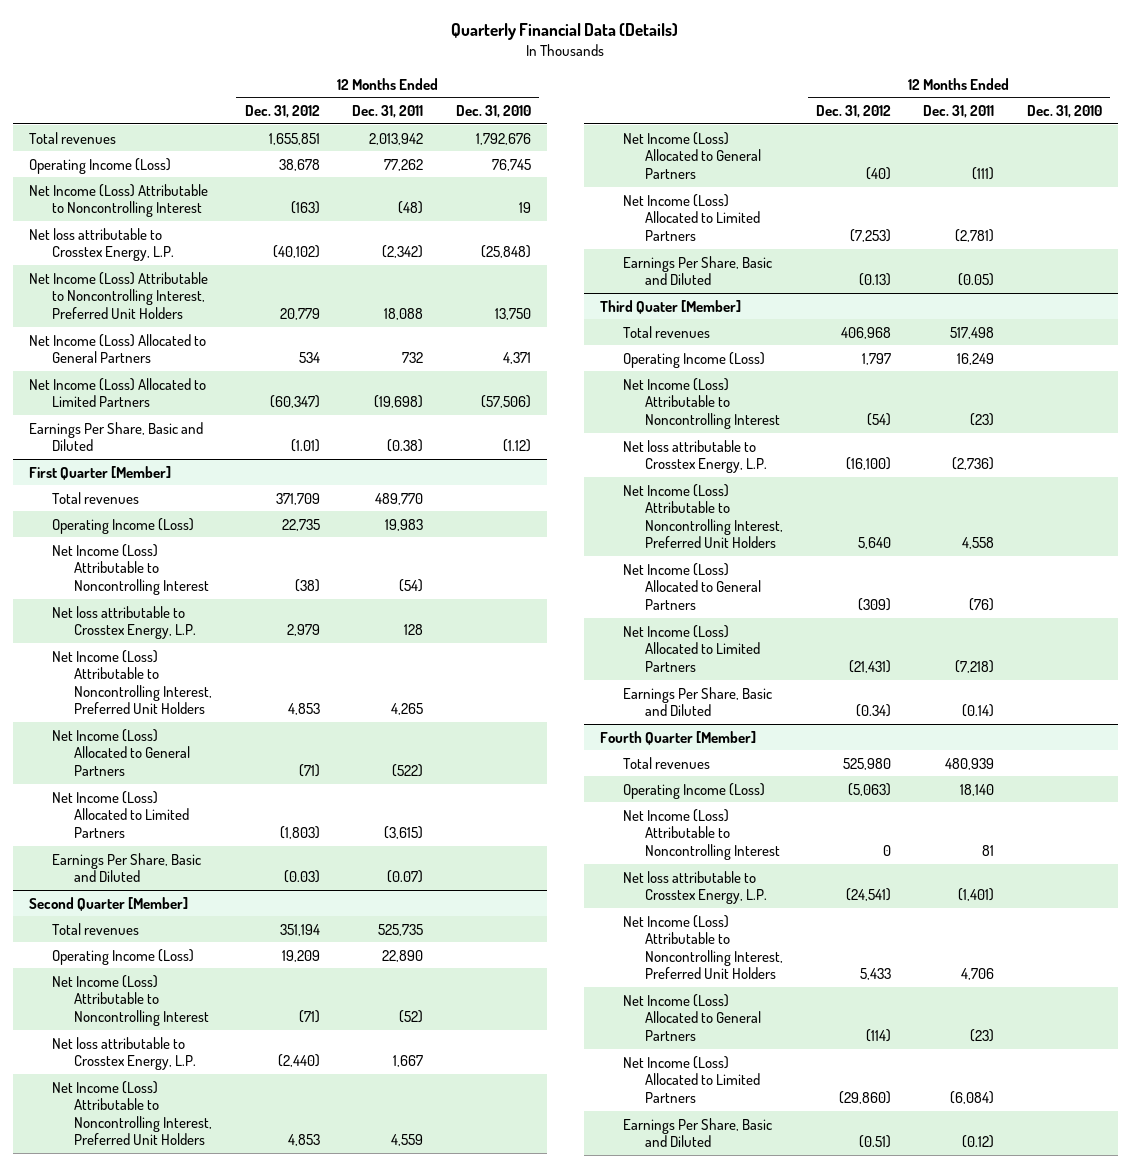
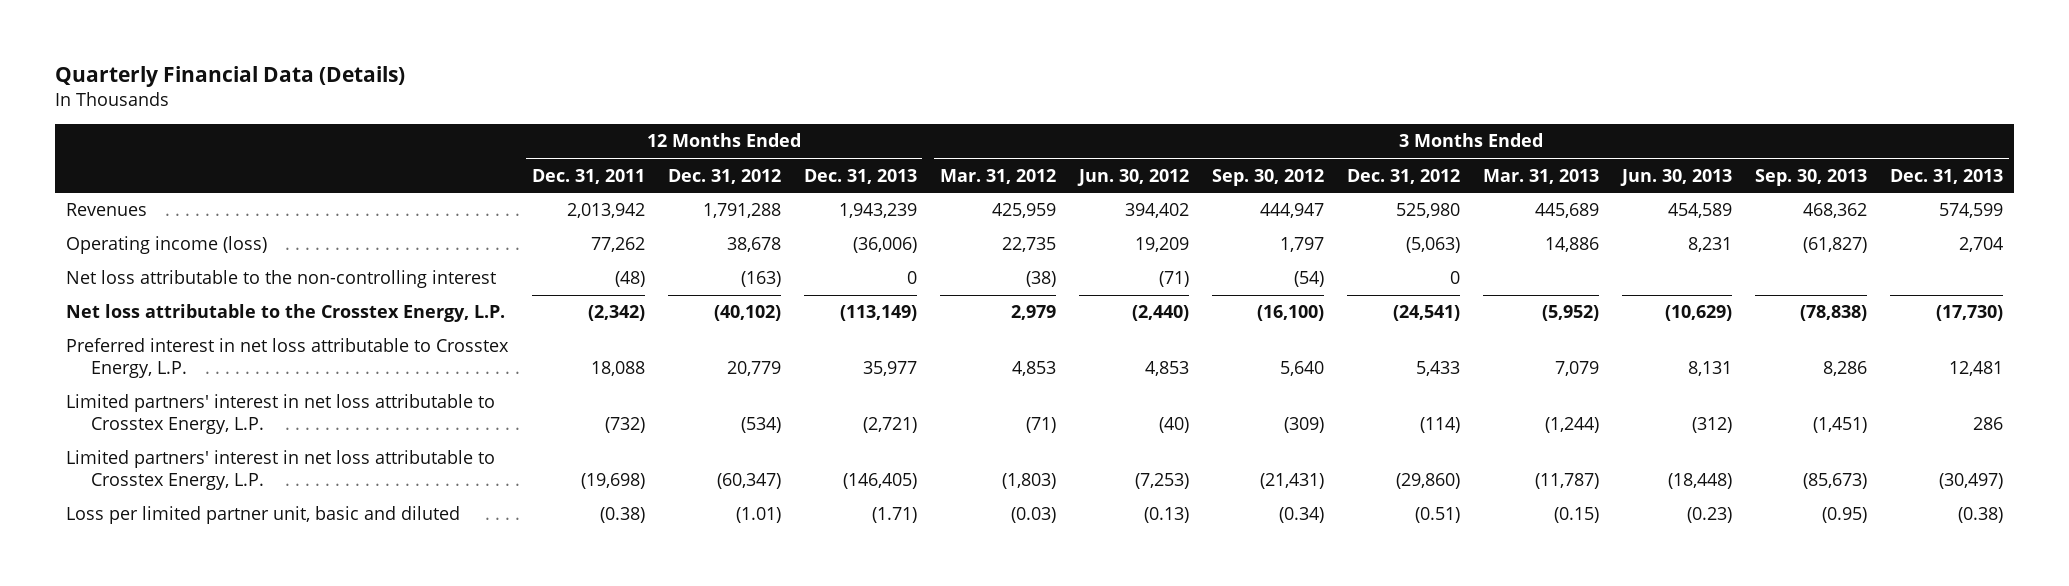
- | 12 Months Ended Dec. 31, 2012 | 12 Months Ended Dec. 31, 2011 | 12 Months Ended Dec. 31, 2010
+ | 12 Months Ended Dec. 31, 2011 | 12 Months Ended Dec. 31, 2012 | 12 Months Ended Dec. 31, 2013 | 3 Months Ended Mar. 31, 2012 | 3 Months Ended Jun. 30, 2012 | 3 Months Ended Sep. 30, 2012 | 3 Months Ended Dec. 31, 2012 | 3 Months Ended Mar. 31, 2013 | 3 Months Ended Jun. 30, 2013 | 3 Months Ended Sep. 30, 2013 | 3 Months Ended Dec. 31, 2013
- Total revenues | 1,655,851 | 2,013,942 | 1,792,676
- Operating Income (Loss) | 38,678 | 77,262 | 76,745
- Net Income (Loss) Attributable to Noncontrolling Interest | (163) | (48) | 19
- Net loss attributable to Crosstex Energy, L.P. | (40,102) | (2,342) | (25,848)
- Net Income (Loss) Attributable to Noncontrolling Interest, Preferred Unit Holders | 20,779 | 18,088 | 13,750
- Net Income (Loss) Allocated to General Partners | 534 | 732 | 4,371
- Net Income (Loss) Allocated to Limited Partners | (60,347) | (19,698) | (57,506)
- Earnings Per Share, Basic and Diluted | (1.01) | (0.38) | (1.12)
- First Quarter [Member]
- Total revenues | 371,709 | 489,770 |
- Operating Income (Loss) | 22,735 | 19,983 |
- Net Income (Loss) Attributable to Noncontrolling Interest | (38) | (54) |
- Net loss attributable to Crosstex Energy, L.P. | 2,979 | 128 |
- Net Income (Loss) Attributable to Noncontrolling Interest, Preferred Unit Holders | 4,853 | 4,265 |
- Net Income (Loss) Allocated to General Partners | (71) | (522) |
- Net Income (Loss) Allocated to Limited Partners | (1,803) | (3,615) |
- Earnings Per Share, Basic and Diluted | (0.03) | (0.07) |
- Second Quarter [Member]
- Total revenues | 351,194 | 525,735 |
- Operating Income (Loss) | 19,209 | 22,890 |
- Net Income (Loss) Attributable to Noncontrolling Interest | (71) | (52) |
- Net loss attributable to Crosstex Energy, L.P. | (2,440) | 1,667 |
- Net Income (Loss) Attributable to Noncontrolling Interest, Preferred Unit Holders | 4,853 | 4,559 |
- Net Income (Loss) Allocated to General Partners | (40) | (111) |
- Net Income (Loss) Allocated to Limited Partners | (7,253) | (2,781) |
- Earnings Per Share, Basic and Diluted | (0.13) | (0.05) |
- Third Quater [Member]
- Total revenues | 406,968 | 517,498 |
- Operating Income (Loss) | 1,797 | 16,249 |
- Net Income (Loss) Attributable to Noncontrolling Interest | (54) | (23) |
- Net loss attributable to Crosstex Energy, L.P. | (16,100) | (2,736) |
- Net Income (Loss) Attributable to Noncontrolling Interest, Preferred Unit Holders | 5,640 | 4,558 |
- Net Income (Loss) Allocated to General Partners | (309) | (76) |
- Net Income (Loss) Allocated to Limited Partners | (21,431) | (7,218) |
- Earnings Per Share, Basic and Diluted | (0.34) | (0.14) |
- Fourth Quarter [Member]
- Total revenues | 525,980 | 480,939 |
- Operating Income (Loss) | (5,063) | 18,140 |
- Net Income (Loss) Attributable to Noncontrolling Interest | 0 | 81 |
- Net loss attributable to Crosstex Energy, L.P. | (24,541) | (1,401) |
- Net Income (Loss) Attributable to Noncontrolling Interest, Preferred Unit Holders | 5,433 | 4,706 |
- Net Income (Loss) Allocated to General Partners | (114) | (23) |
- Net Income (Loss) Allocated to Limited Partners | (29,860) | (6,084) |
- Earnings Per Share, Basic and Diluted | (0.51) | (0.12) |
+ Revenues | 2,013,942 | 1,791,288 | 1,943,239 | 425,959 | 394,402 | 444,947 | 525,980 | 445,689 | 454,589 | 468,362 | 574,599
+ Operating income (loss) | 77,262 | 38,678 | (36,006) | 22,735 | 19,209 | 1,797 | (5,063) | 14,886 | 8,231 | (61,827) | 2,704
+ Net loss attributable to the non-controlling interest | (48) | (163) | 0 | (38) | (71) | (54) | 0 | | | |
+ Net loss attributable to the Crosstex Energy, L.P. | (2,342) | (40,102) | (113,149) | 2,979 | (2,440) | (16,100) | (24,541) | (5,952) | (10,629) | (78,838) | (17,730)
+ Preferred interest in net loss attributable to Crosstex Energy, L.P. | 18,088 | 20,779 | 35,977 | 4,853 | 4,853 | 5,640 | 5,433 | 7,079 | 8,131 | 8,286 | 12,481
+ Limited partners' interest in net loss attributable to Crosstex Energy, L.P. | (732) | (534) | (2,721) | (71) | (40) | (309) | (114) | (1,244) | (312) | (1,451) | 286
+ Limited partners' interest in net loss attributable to Crosstex Energy, L.P. | (19,698) | (60,347) | (146,405) | (1,803) | (7,253) | (21,431) | (29,860) | (11,787) | (18,448) | (85,673) | (30,497)
+ Loss per limited partner unit, basic and diluted | (0.38) | (1.01) | (1.71) | (0.03) | (0.13) | (0.34) | (0.51) | (0.15) | (0.23) | (0.95) | (0.38)

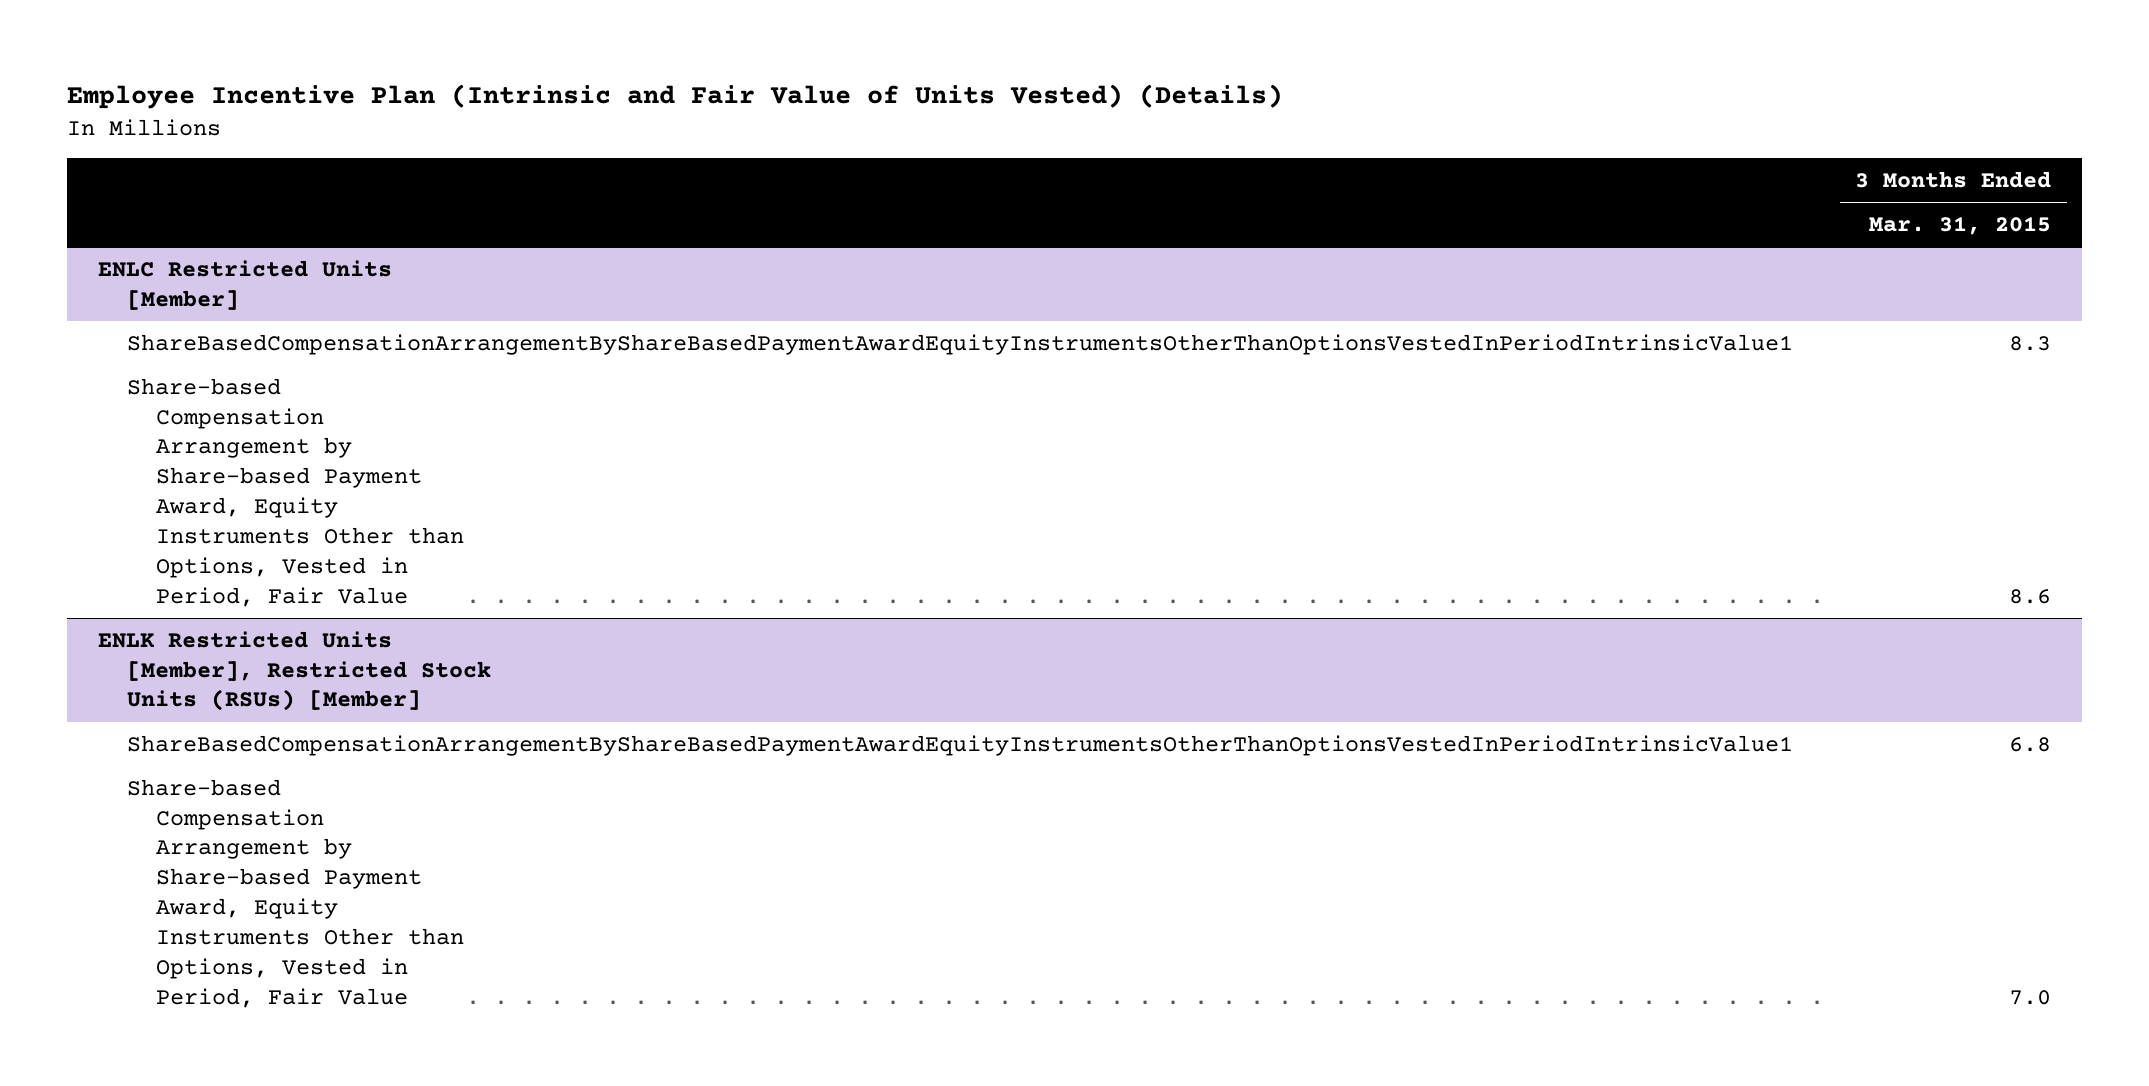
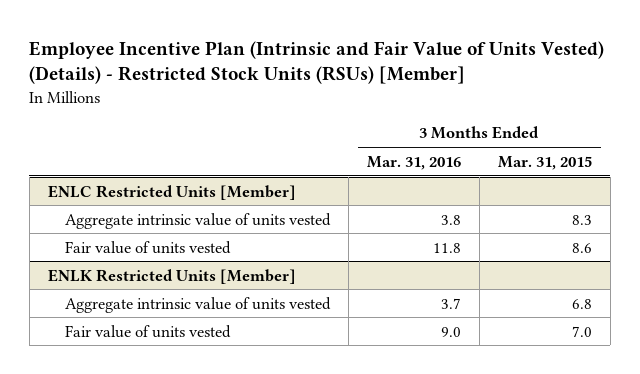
- Employee Incentive Plan (Intrinsic and Fair Value of Units Vested) (Details)
+ Employee Incentive Plan (Intrinsic and Fair Value of Units Vested) (Details) - Restricted Stock Units (RSUs) [Member]
- | 3 Months Ended Mar. 31, 2015
+ | 3 Months Ended Mar. 31, 2016 | 3 Months Ended Mar. 31, 2015
@ ENLC Restricted Units [Member]
- ShareBasedCompensationArrangementByShareBasedPaymentAwardEquityInstrumentsOtherThanOptionsVestedInPeriodIntrinsicValue1 | 8.3
- Share-based Compensation Arrangement by Share-based Payment Award, Equity Instruments Other than Options, Vested in Period, Fair Value | 8.6
- ENLK Restricted Units [Member], Restricted Stock Units (RSUs) [Member]
- ShareBasedCompensationArrangementByShareBasedPaymentAwardEquityInstrumentsOtherThanOptionsVestedInPeriodIntrinsicValue1 | 6.8
- Share-based Compensation Arrangement by Share-based Payment Award, Equity Instruments Other than Options, Vested in Period, Fair Value | 7.0
@ ENLC Restricted Units [Member]
+ Aggregate intrinsic value of units vested | 3.8 | 8.3
+ Fair value of units vested | 11.8 | 8.6
+ ENLK Restricted Units [Member]
+ Aggregate intrinsic value of units vested | 3.7 | 6.8
+ Fair value of units vested | 9.0 | 7.0

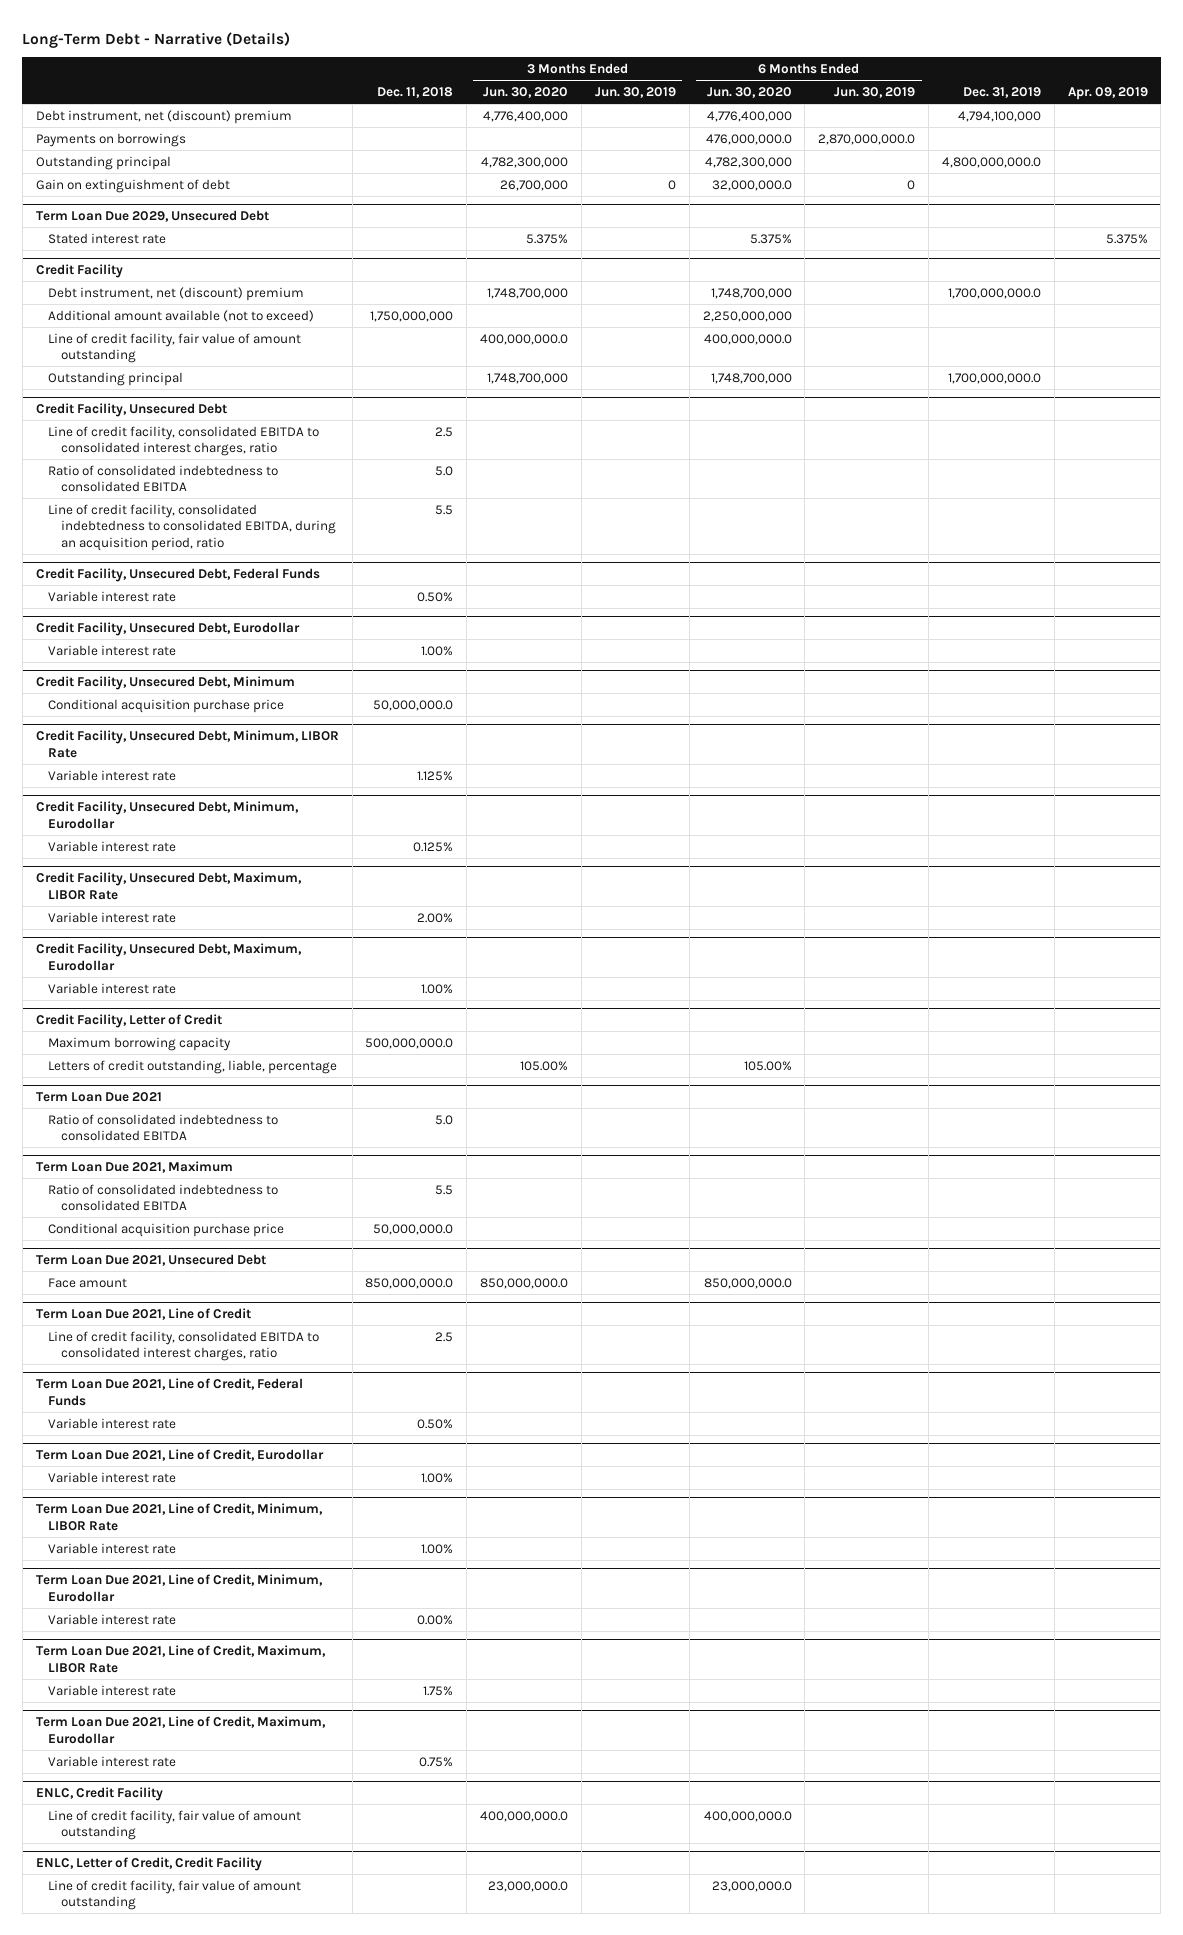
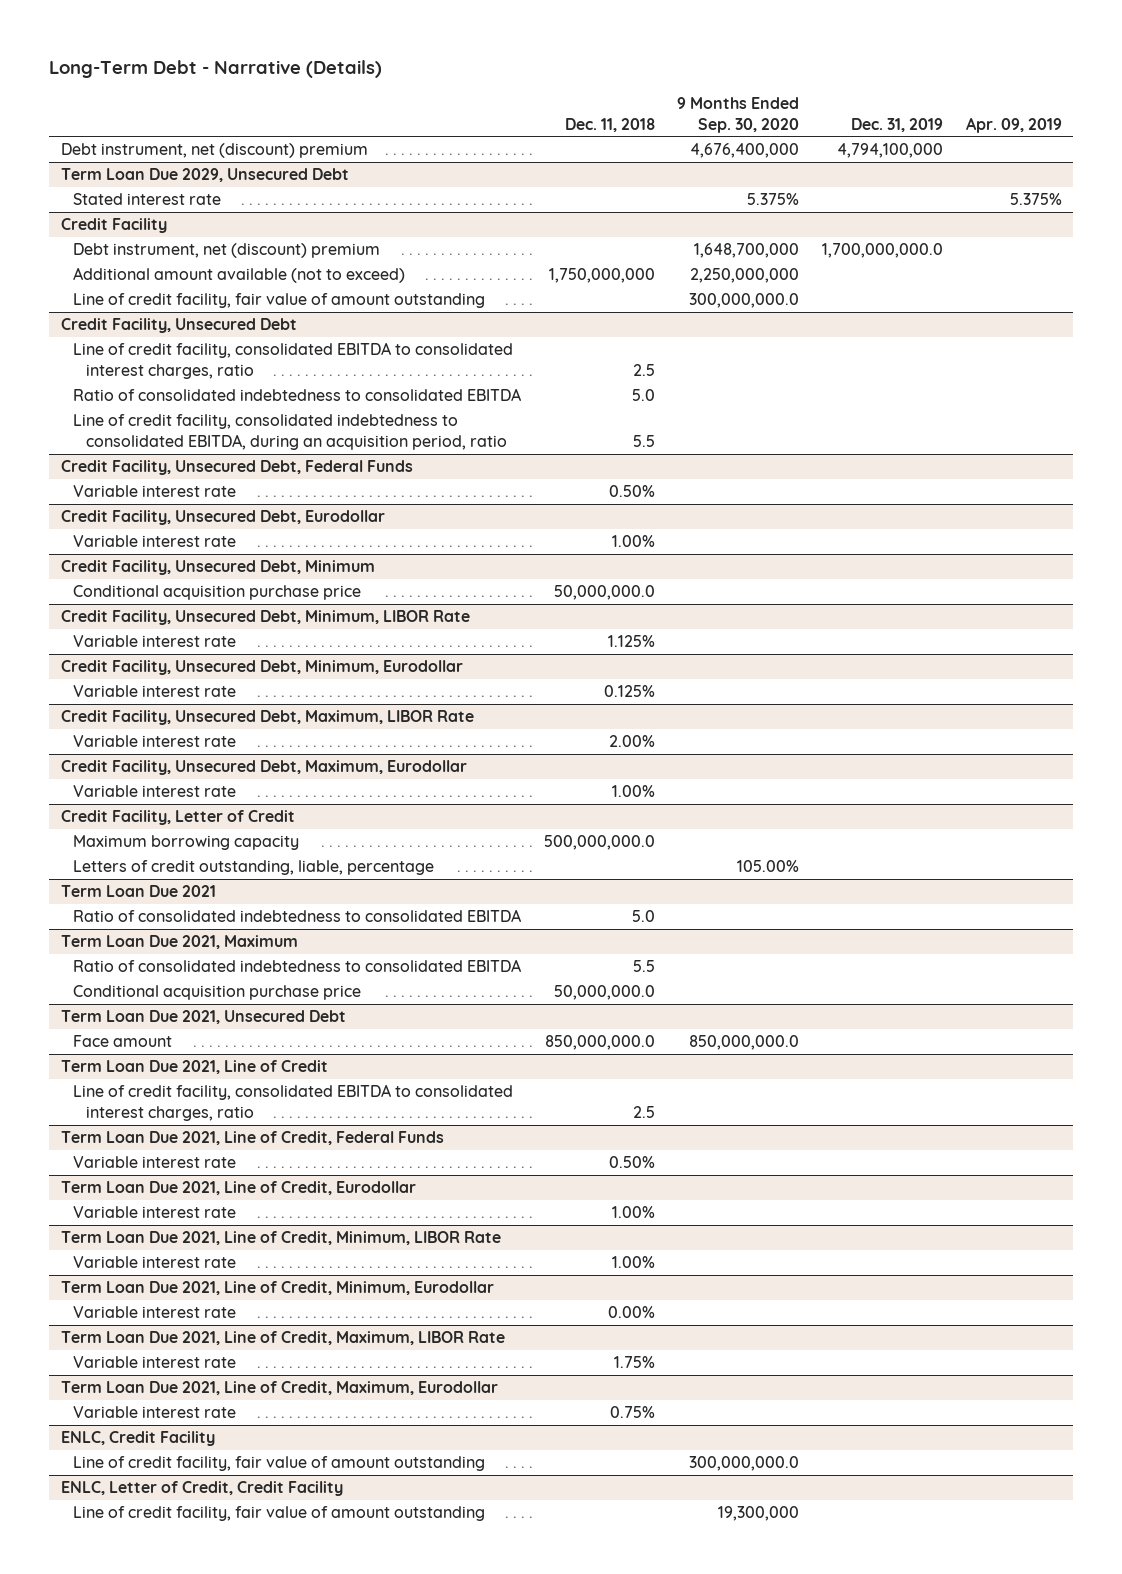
- | Dec. 11, 2018 | 3 Months Ended Jun. 30, 2020 | 3 Months Ended Jun. 30, 2019 | 6 Months Ended Jun. 30, 2020 | 6 Months Ended Jun. 30, 2019 | Dec. 31, 2019 | Apr. 09, 2019
+ | Dec. 11, 2018 | 9 Months Ended Sep. 30, 2020 | Dec. 31, 2019 | Apr. 09, 2019
- Payments on borrowings | | | | 476,000,000.0 | 2,870,000,000.0 | |
- Outstanding principal | | 4,782,300,000 | | 4,782,300,000 | | 4,800,000,000.0 |
- Gain on extinguishment of debt | | 26,700,000 | 0 | 32,000,000.0 | 0 | |
@ Credit Facility
- Outstanding principal | | 1,748,700,000 | | 1,748,700,000 | | 1,700,000,000.0 |

